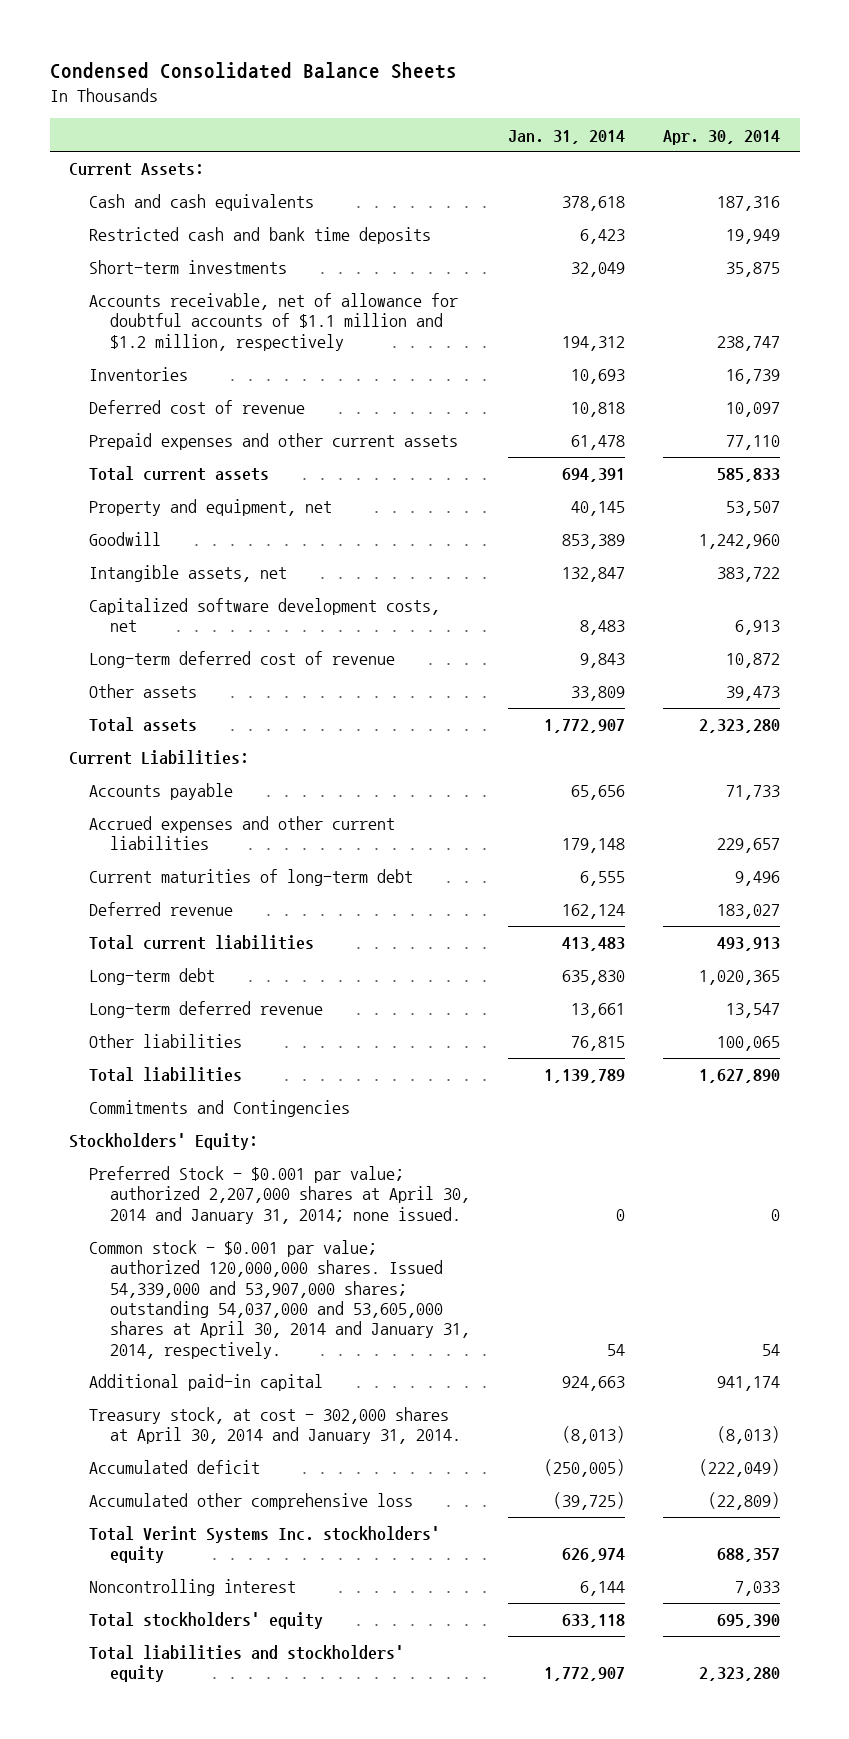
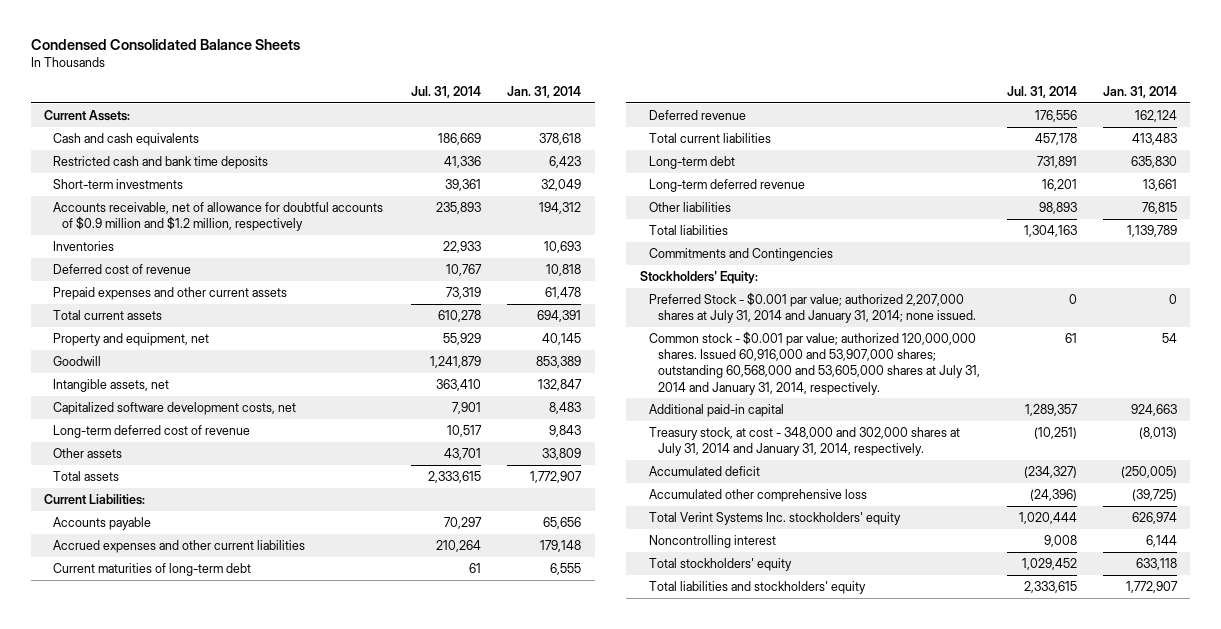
- | Jan. 31, 2014 | Apr. 30, 2014
+ | Jul. 31, 2014 | Jan. 31, 2014
- Accounts receivable, net of allowance for doubtful accounts of $1.1 million and $1.2 million, respectively | 194,312 | 238,747
+ Accounts receivable, net of allowance for doubtful accounts of $0.9 million and $1.2 million, respectively | 235,893 | 194,312
- Preferred Stock - $0.001 par value; authorized 2,207,000 shares at April 30, 2014 and January 31, 2014; none issued. | 0 | 0
- Common stock - $0.001 par value; authorized 120,000,000 shares. Issued 54,339,000 and 53,907,000 shares; outstanding 54,037,000 and 53,605,000 shares at April 30, 2014 and January 31, 2014, respectively. | 54 | 54
+ Preferred Stock - $0.001 par value; authorized 2,207,000 shares at July 31, 2014 and January 31, 2014; none issued. | 0 | 0
+ Common stock - $0.001 par value; authorized 120,000,000 shares. Issued 60,916,000 and 53,907,000 shares; outstanding 60,568,000 and 53,605,000 shares at July 31, 2014 and January 31, 2014, respectively. | 61 | 54
- Treasury stock, at cost - 302,000 shares at April 30, 2014 and January 31, 2014. | (8,013) | (8,013)
+ Treasury stock, at cost - 348,000 and 302,000 shares at July 31, 2014 and January 31, 2014, respectively. | (10,251) | (8,013)

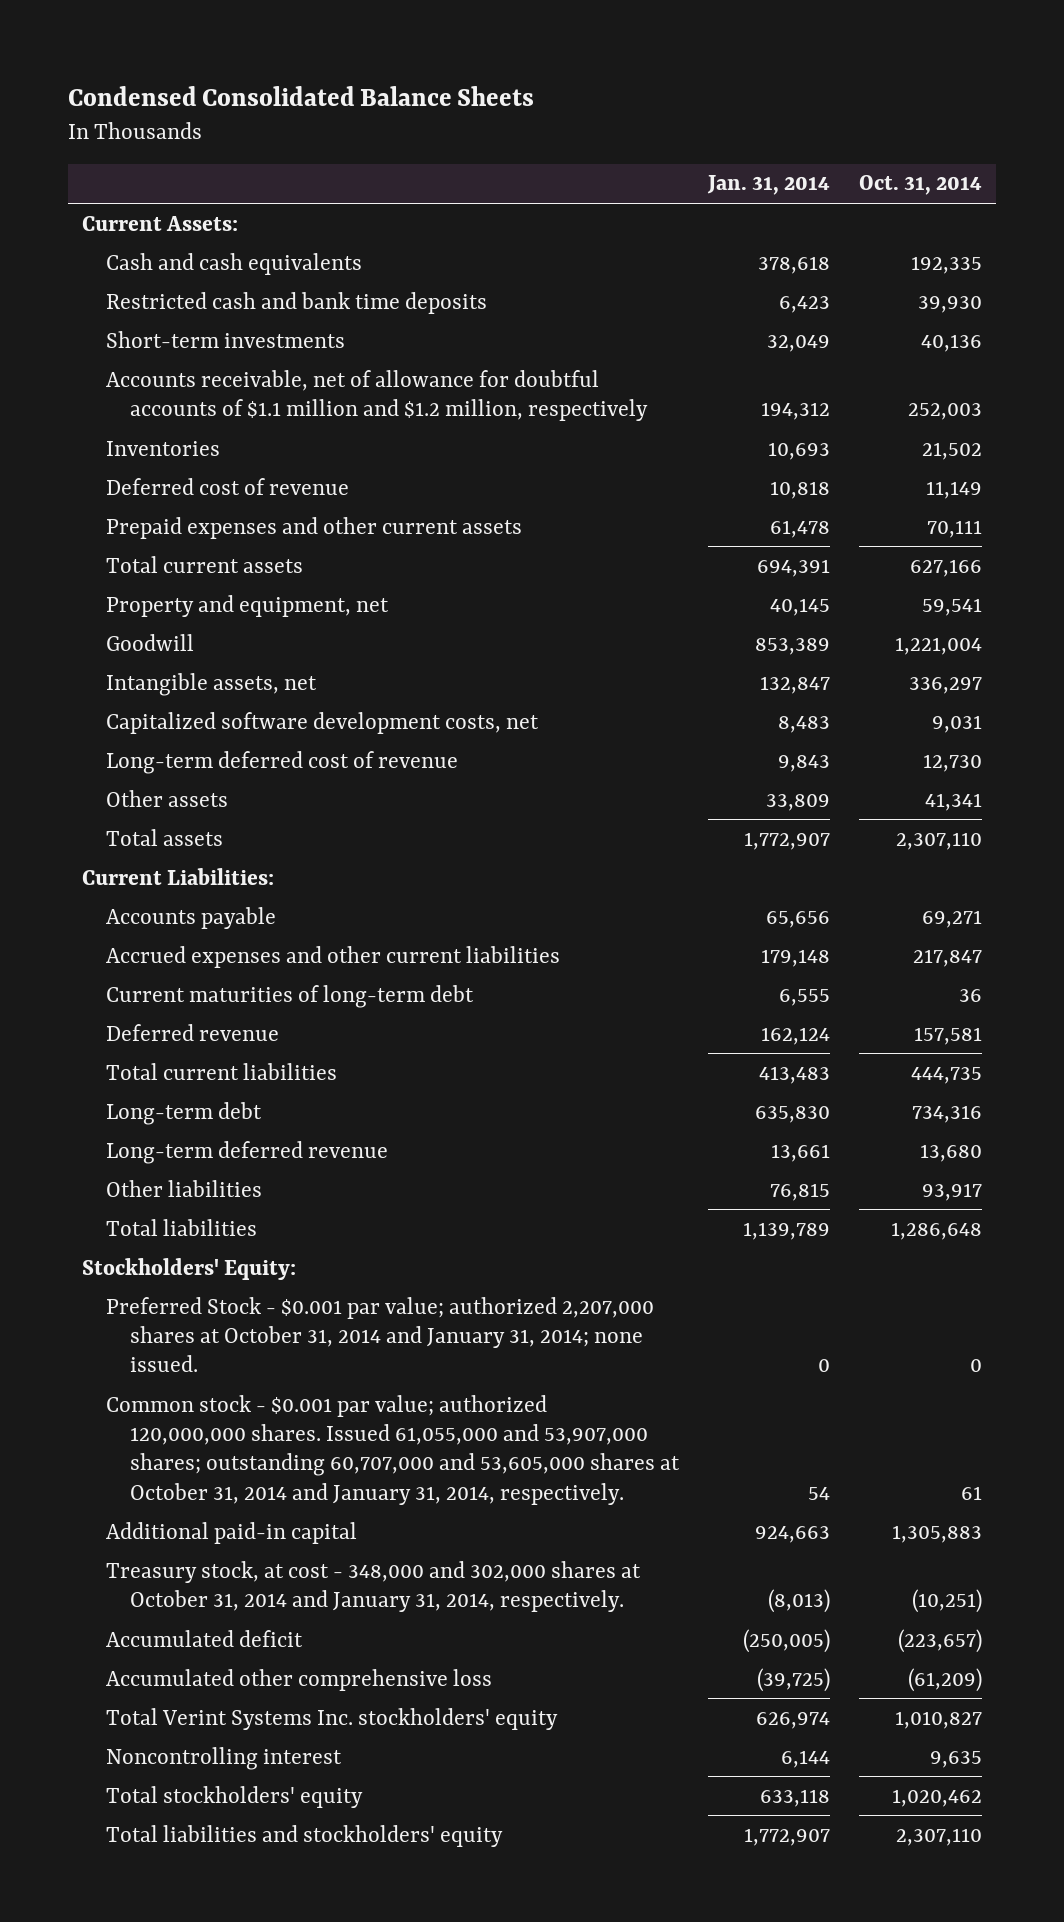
- | Jul. 31, 2014 | Jan. 31, 2014
+ | Jan. 31, 2014 | Oct. 31, 2014
- Accounts receivable, net of allowance for doubtful accounts of $0.9 million and $1.2 million, respectively | 235,893 | 194,312
+ Accounts receivable, net of allowance for doubtful accounts of $1.1 million and $1.2 million, respectively | 194,312 | 252,003
- Commitments and Contingencies
- Preferred Stock - $0.001 par value; authorized 2,207,000 shares at July 31, 2014 and January 31, 2014; none issued. | 0 | 0
- Common stock - $0.001 par value; authorized 120,000,000 shares. Issued 60,916,000 and 53,907,000 shares; outstanding 60,568,000 and 53,605,000 shares at July 31, 2014 and January 31, 2014, respectively. | 61 | 54
+ Preferred Stock - $0.001 par value; authorized 2,207,000 shares at October 31, 2014 and January 31, 2014; none issued. | 0 | 0
+ Common stock - $0.001 par value; authorized 120,000,000 shares. Issued 61,055,000 and 53,907,000 shares; outstanding 60,707,000 and 53,605,000 shares at October 31, 2014 and January 31, 2014, respectively. | 54 | 61
- Treasury stock, at cost - 348,000 and 302,000 shares at July 31, 2014 and January 31, 2014, respectively. | (10,251) | (8,013)
+ Treasury stock, at cost - 348,000 and 302,000 shares at October 31, 2014 and January 31, 2014, respectively. | (8,013) | (10,251)

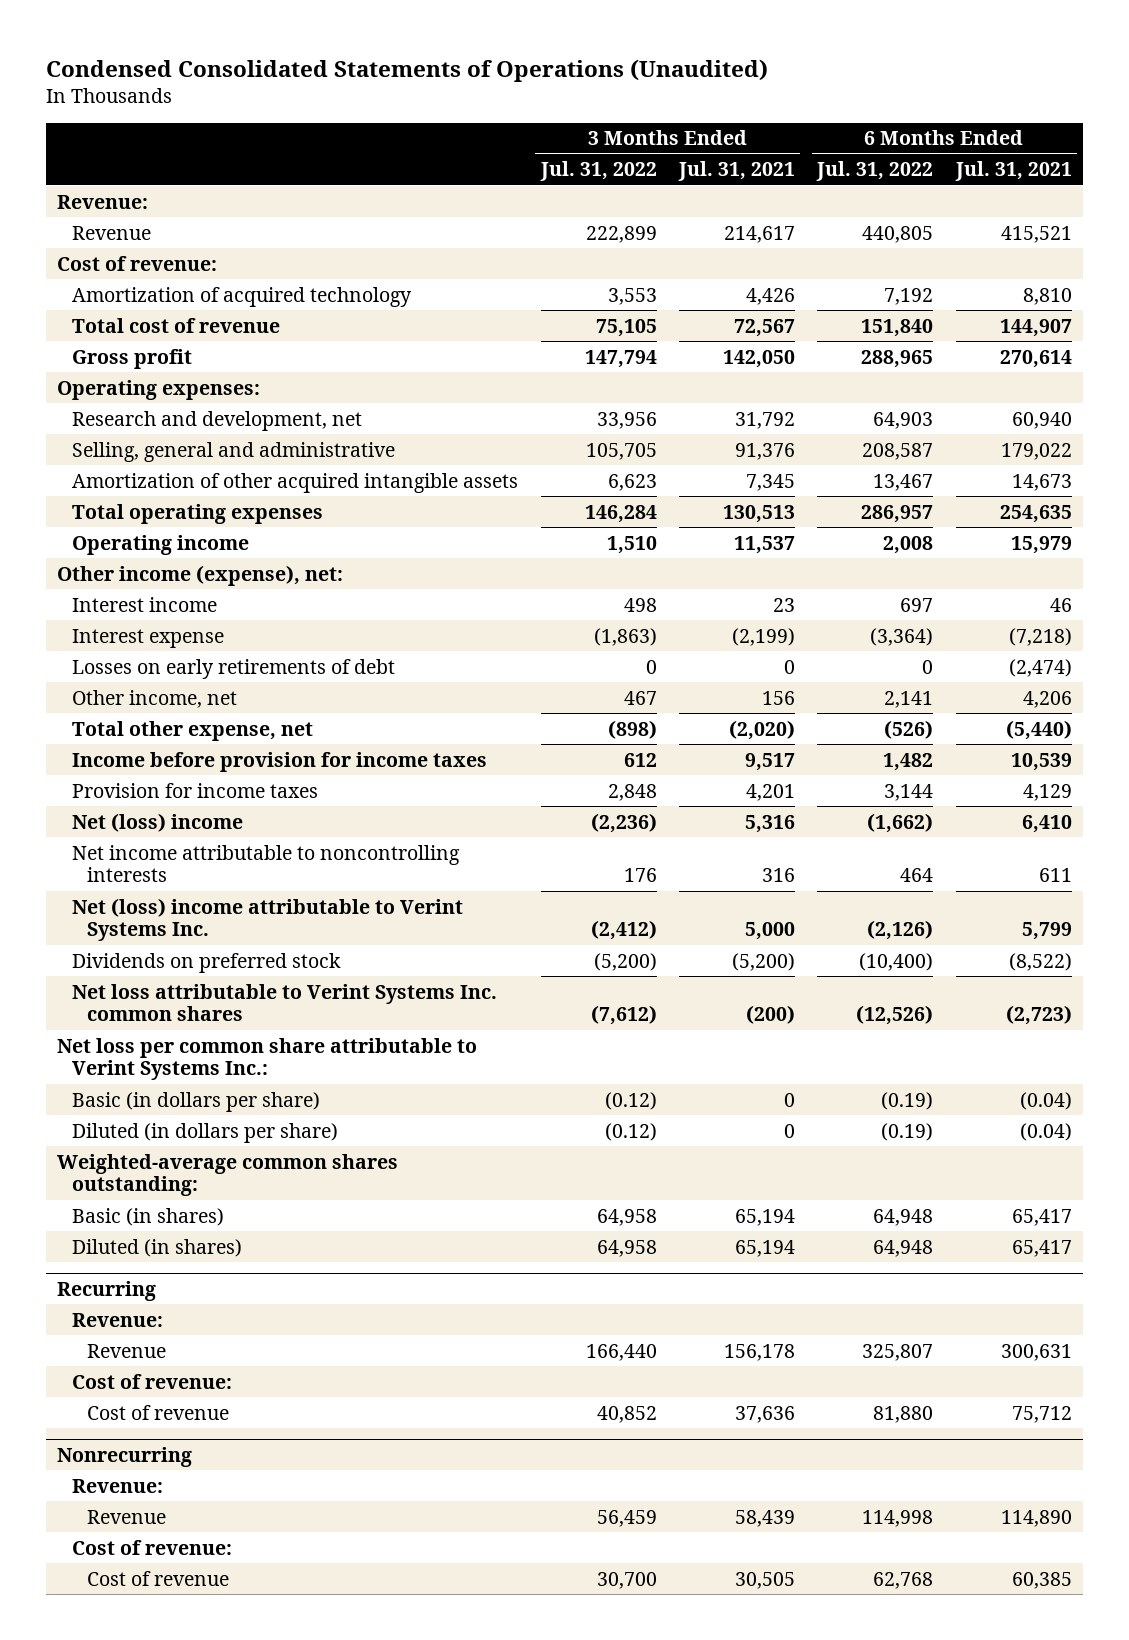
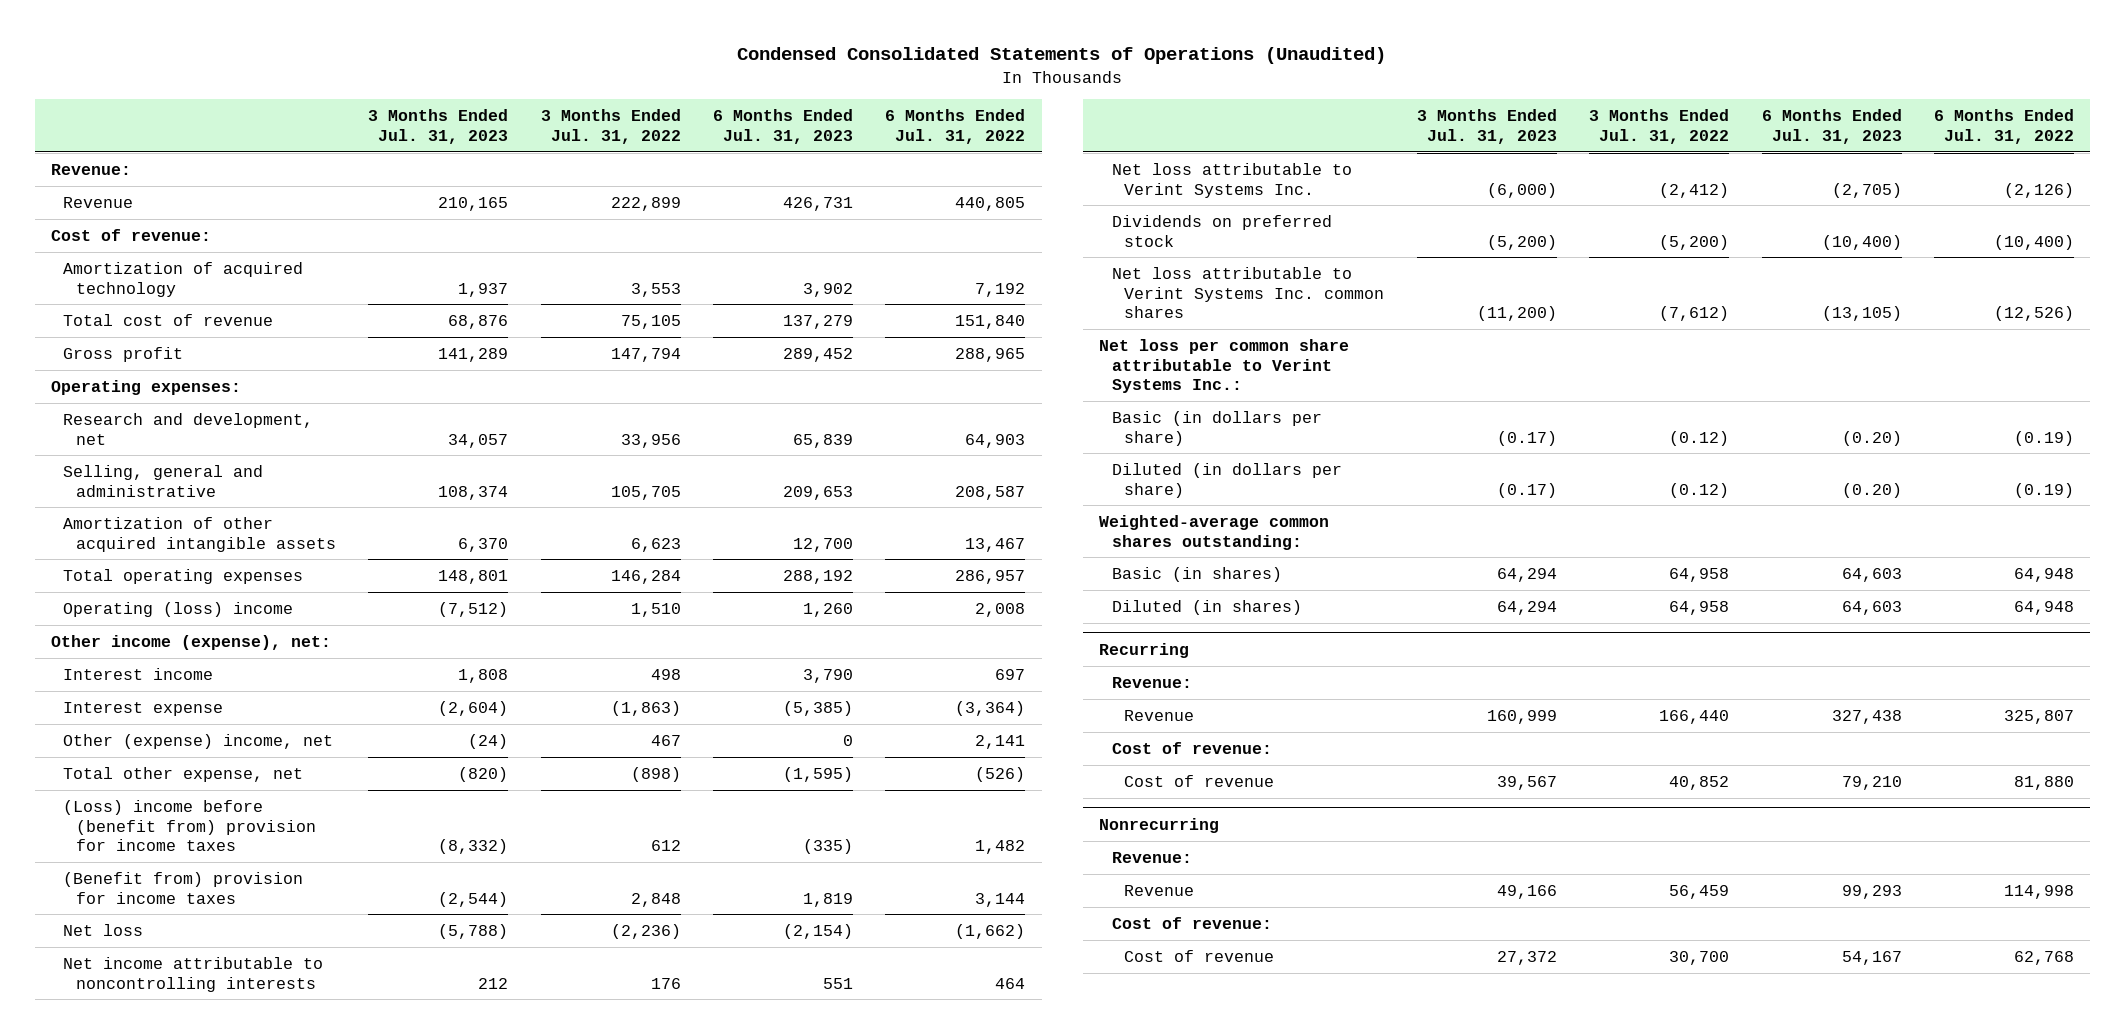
- | 3 Months Ended Jul. 31, 2022 | 3 Months Ended Jul. 31, 2021 | 6 Months Ended Jul. 31, 2022 | 6 Months Ended Jul. 31, 2021
+ | 3 Months Ended Jul. 31, 2023 | 3 Months Ended Jul. 31, 2022 | 6 Months Ended Jul. 31, 2023 | 6 Months Ended Jul. 31, 2022
- Operating income | 1,510 | 11,537 | 2,008 | 15,979
+ Operating (loss) income | (7,512) | 1,510 | 1,260 | 2,008
- Losses on early retirements of debt | 0 | 0 | 0 | (2,474)
- Other income, net | 467 | 156 | 2,141 | 4,206
+ Other (expense) income, net | (24) | 467 | 0 | 2,141
- Income before provision for income taxes | 612 | 9,517 | 1,482 | 10,539
- Provision for income taxes | 2,848 | 4,201 | 3,144 | 4,129
- Net (loss) income | (2,236) | 5,316 | (1,662) | 6,410
+ (Loss) income before (benefit from) provision for income taxes | (8,332) | 612 | (335) | 1,482
+ (Benefit from) provision for income taxes | (2,544) | 2,848 | 1,819 | 3,144
+ Net loss | (5,788) | (2,236) | (2,154) | (1,662)
- Net (loss) income attributable to Verint Systems Inc. | (2,412) | 5,000 | (2,126) | 5,799
+ Net loss attributable to Verint Systems Inc. | (6,000) | (2,412) | (2,705) | (2,126)

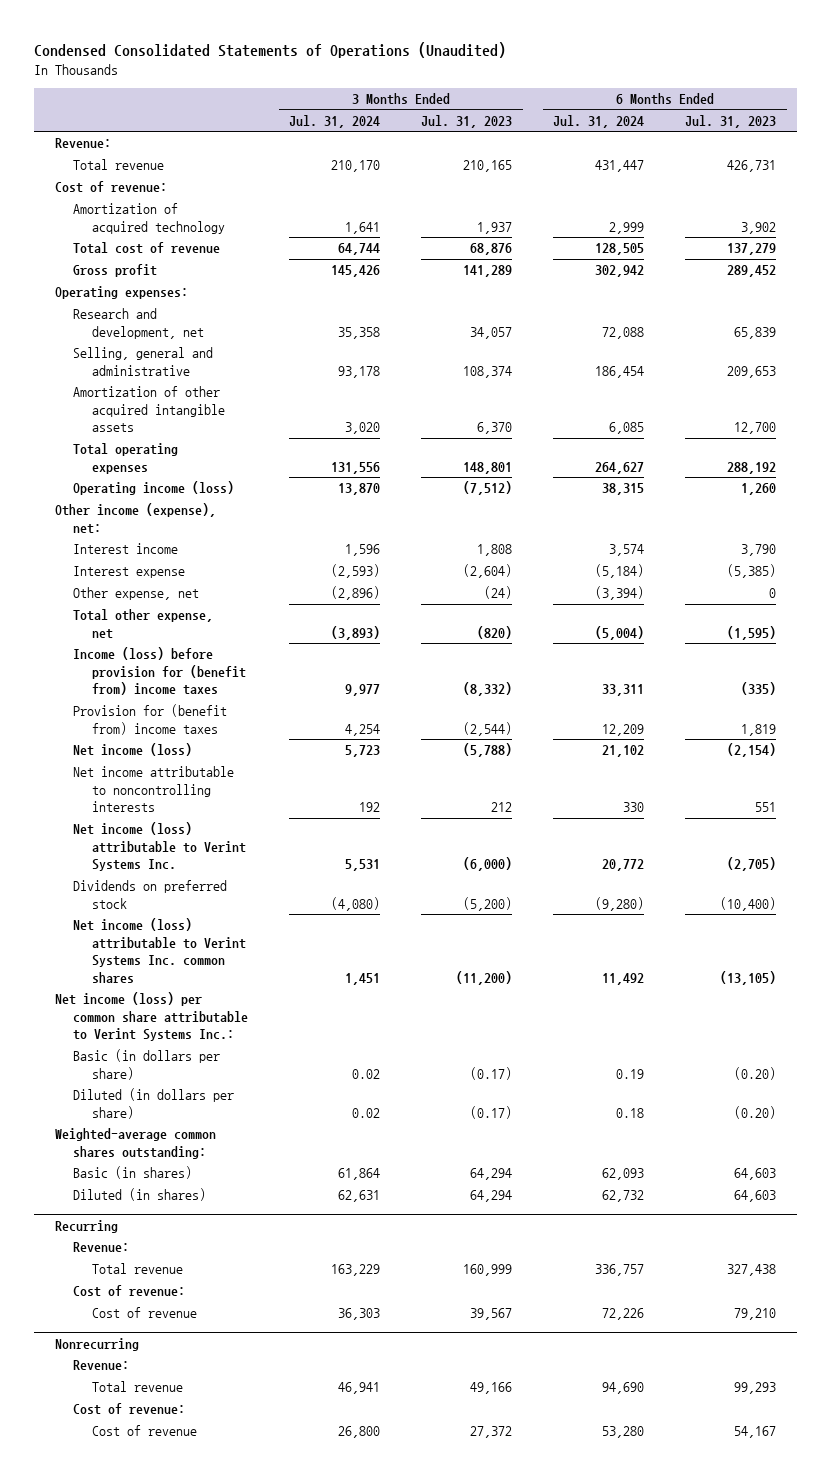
- | 3 Months Ended Jul. 31, 2023 | 3 Months Ended Jul. 31, 2022 | 6 Months Ended Jul. 31, 2023 | 6 Months Ended Jul. 31, 2022
+ | 3 Months Ended Jul. 31, 2024 | 3 Months Ended Jul. 31, 2023 | 6 Months Ended Jul. 31, 2024 | 6 Months Ended Jul. 31, 2023
- Revenue | 210,165 | 222,899 | 426,731 | 440,805
+ Total revenue | 210,170 | 210,165 | 431,447 | 426,731
- Operating (loss) income | (7,512) | 1,510 | 1,260 | 2,008
+ Operating income (loss) | 13,870 | (7,512) | 38,315 | 1,260
- Other (expense) income, net | (24) | 467 | 0 | 2,141
+ Other expense, net | (2,896) | (24) | (3,394) | 0
- (Loss) income before (benefit from) provision for income taxes | (8,332) | 612 | (335) | 1,482
- (Benefit from) provision for income taxes | (2,544) | 2,848 | 1,819 | 3,144
- Net loss | (5,788) | (2,236) | (2,154) | (1,662)
+ Income (loss) before provision for (benefit from) income taxes | 9,977 | (8,332) | 33,311 | (335)
+ Provision for (benefit from) income taxes | 4,254 | (2,544) | 12,209 | 1,819
+ Net income (loss) | 5,723 | (5,788) | 21,102 | (2,154)
- Net loss attributable to Verint Systems Inc. | (6,000) | (2,412) | (2,705) | (2,126)
+ Net income (loss) attributable to Verint Systems Inc. | 5,531 | (6,000) | 20,772 | (2,705)
- Net loss attributable to Verint Systems Inc. common shares | (11,200) | (7,612) | (13,105) | (12,526)
- Net loss per common share attributable to Verint Systems Inc.:
+ Net income (loss) attributable to Verint Systems Inc. common shares | 1,451 | (11,200) | 11,492 | (13,105)
+ Net income (loss) per common share attributable to Verint Systems Inc.:
@ Recurring
- Revenue | 160,999 | 166,440 | 327,438 | 325,807
+ Total revenue | 163,229 | 160,999 | 336,757 | 327,438
@ Nonrecurring
- Revenue | 49,166 | 56,459 | 99,293 | 114,998
+ Total revenue | 46,941 | 49,166 | 94,690 | 99,293

